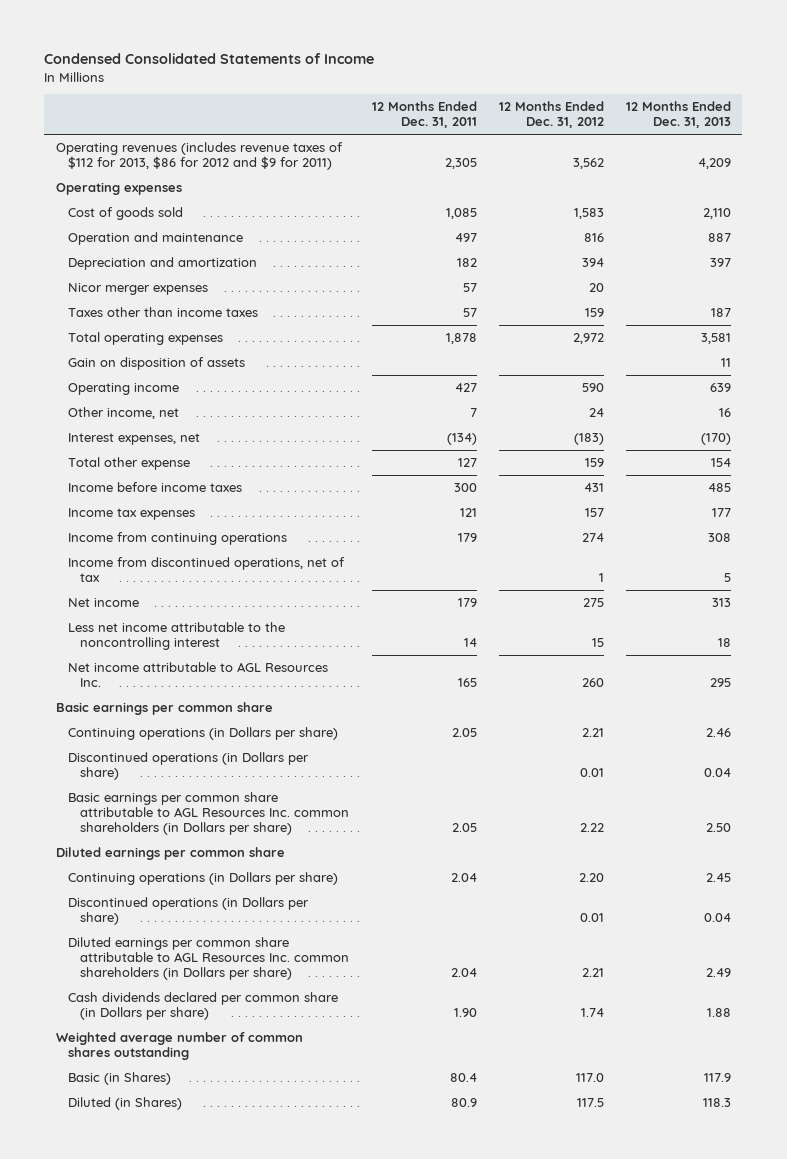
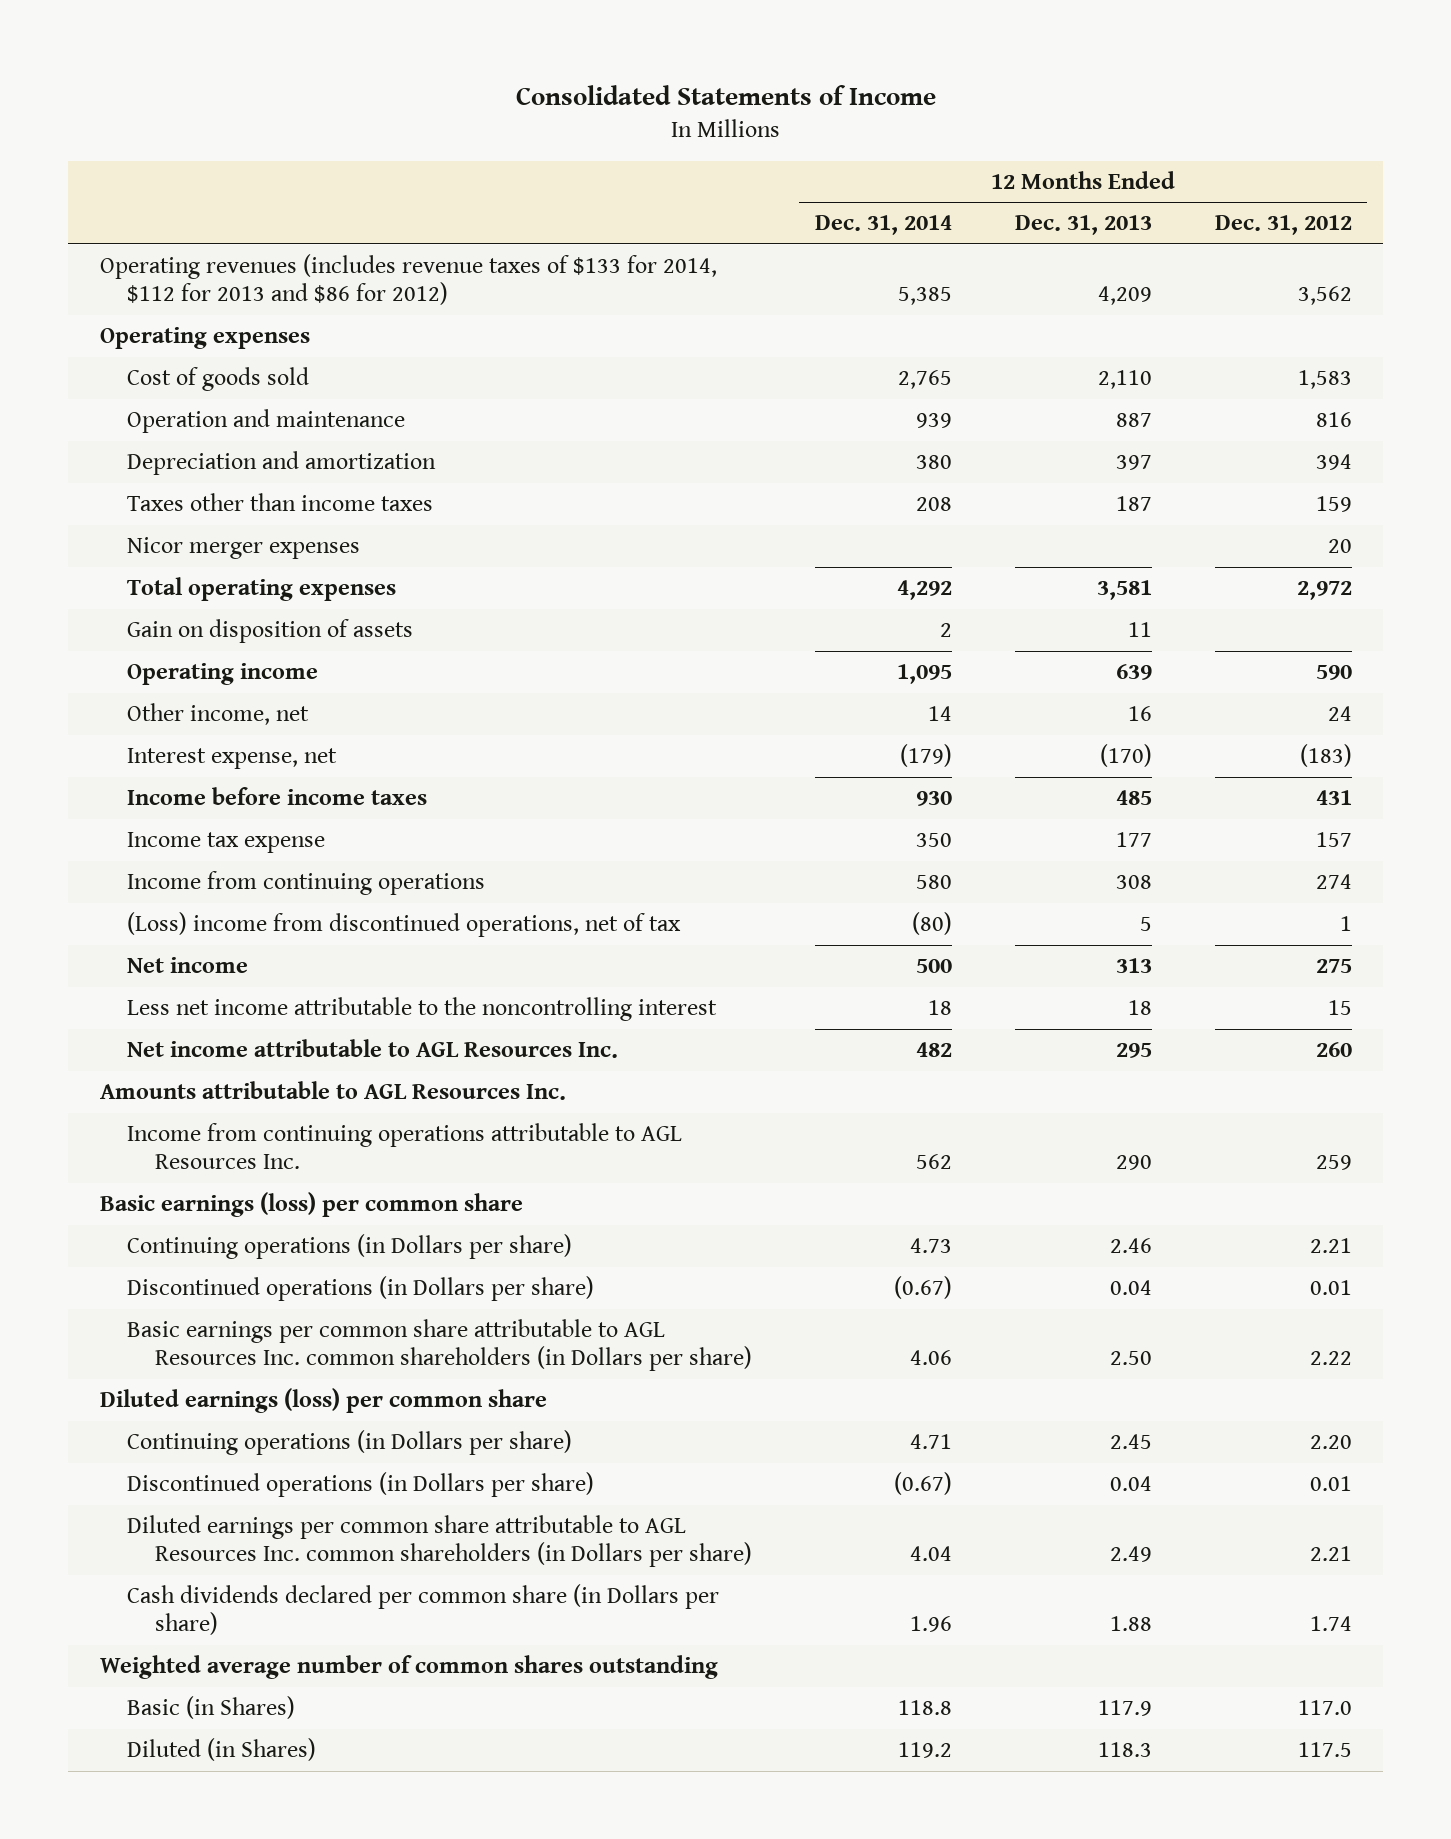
- Condensed Consolidated Statements of Income
+ Consolidated Statements of Income
- | 12 Months Ended Dec. 31, 2011 | 12 Months Ended Dec. 31, 2012 | 12 Months Ended Dec. 31, 2013
+ | 12 Months Ended Dec. 31, 2014 | 12 Months Ended Dec. 31, 2013 | 12 Months Ended Dec. 31, 2012
- Operating revenues (includes revenue taxes of $112 for 2013, $86 for 2012 and $9 for 2011) | 2,305 | 3,562 | 4,209
+ Operating revenues (includes revenue taxes of $133 for 2014, $112 for 2013 and $86 for 2012) | 5,385 | 4,209 | 3,562
moved down: Nicor merger expenses | | | 20
- Interest expenses, net | (134) | (183) | (170)
- Total other expense | 127 | 159 | 154
+ Interest expense, net | (179) | (170) | (183)
- Income tax expenses | 121 | 157 | 177
+ Income tax expense | 350 | 177 | 157
- Income from discontinued operations, net of tax | | 1 | 5
+ (Loss) income from discontinued operations, net of tax | (80) | 5 | 1
- Basic earnings per common share
+ Amounts attributable to AGL Resources Inc.
+ Income from continuing operations attributable to AGL Resources Inc. | 562 | 290 | 259
+ Basic earnings (loss) per common share
- Diluted earnings per common share
+ Diluted earnings (loss) per common share

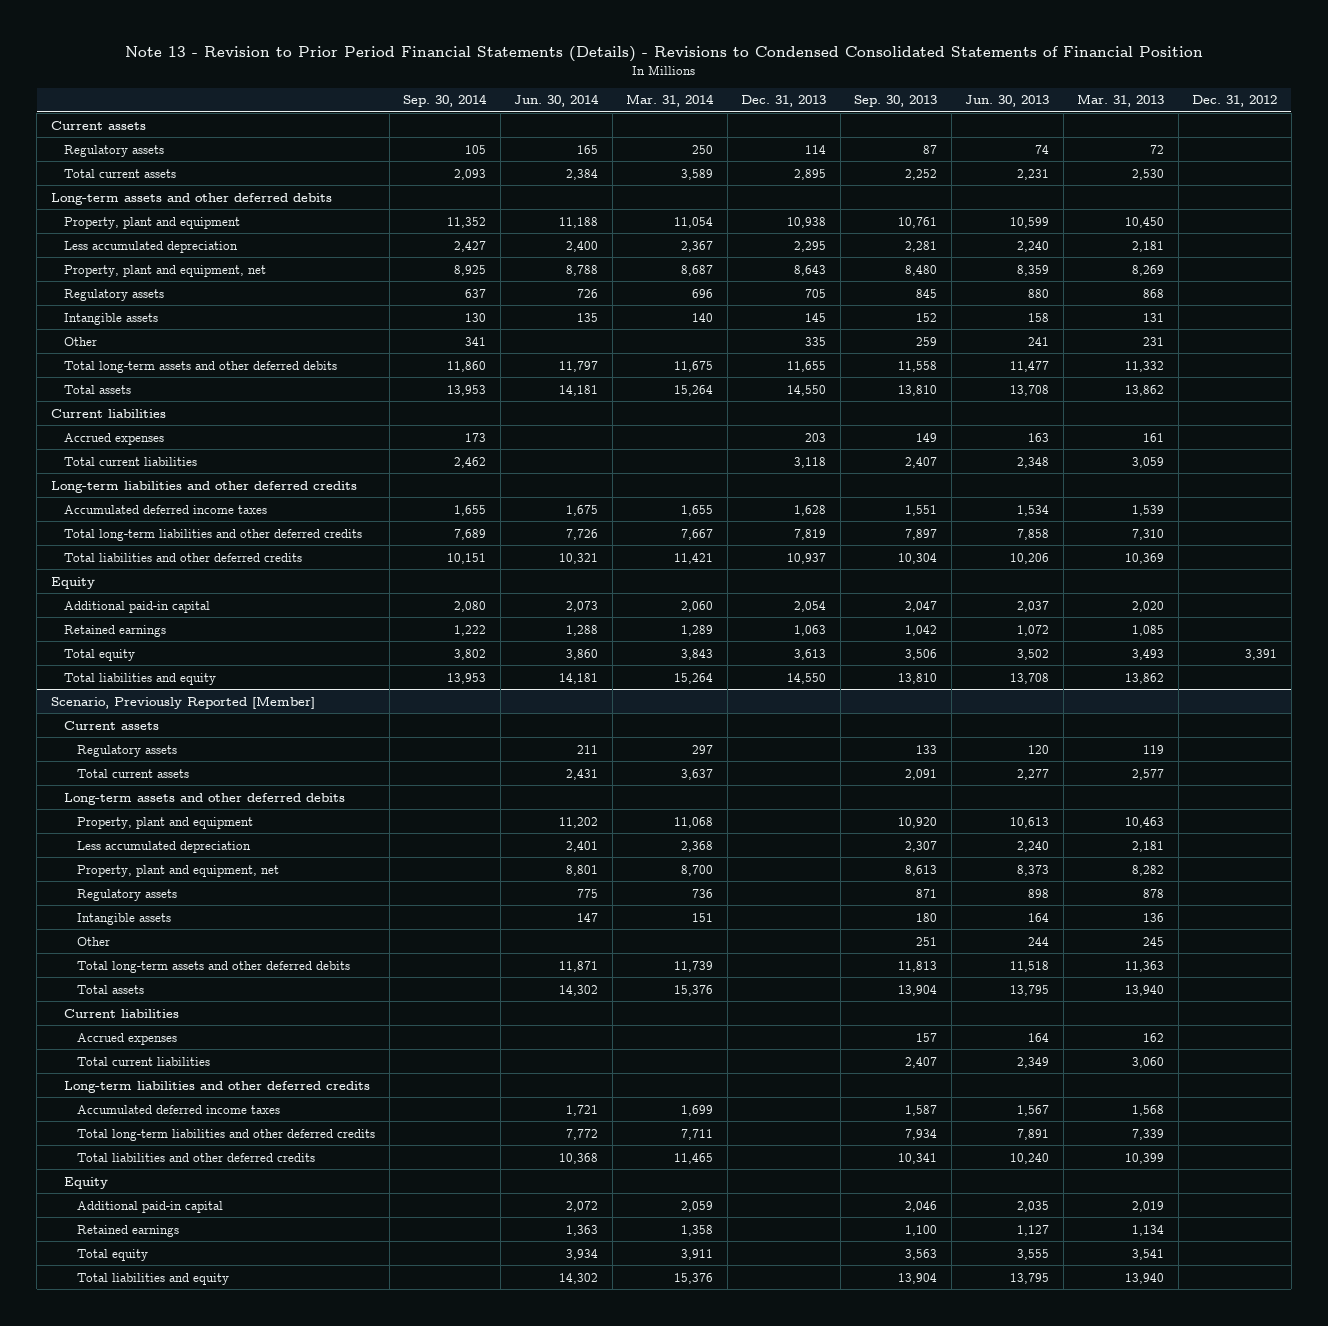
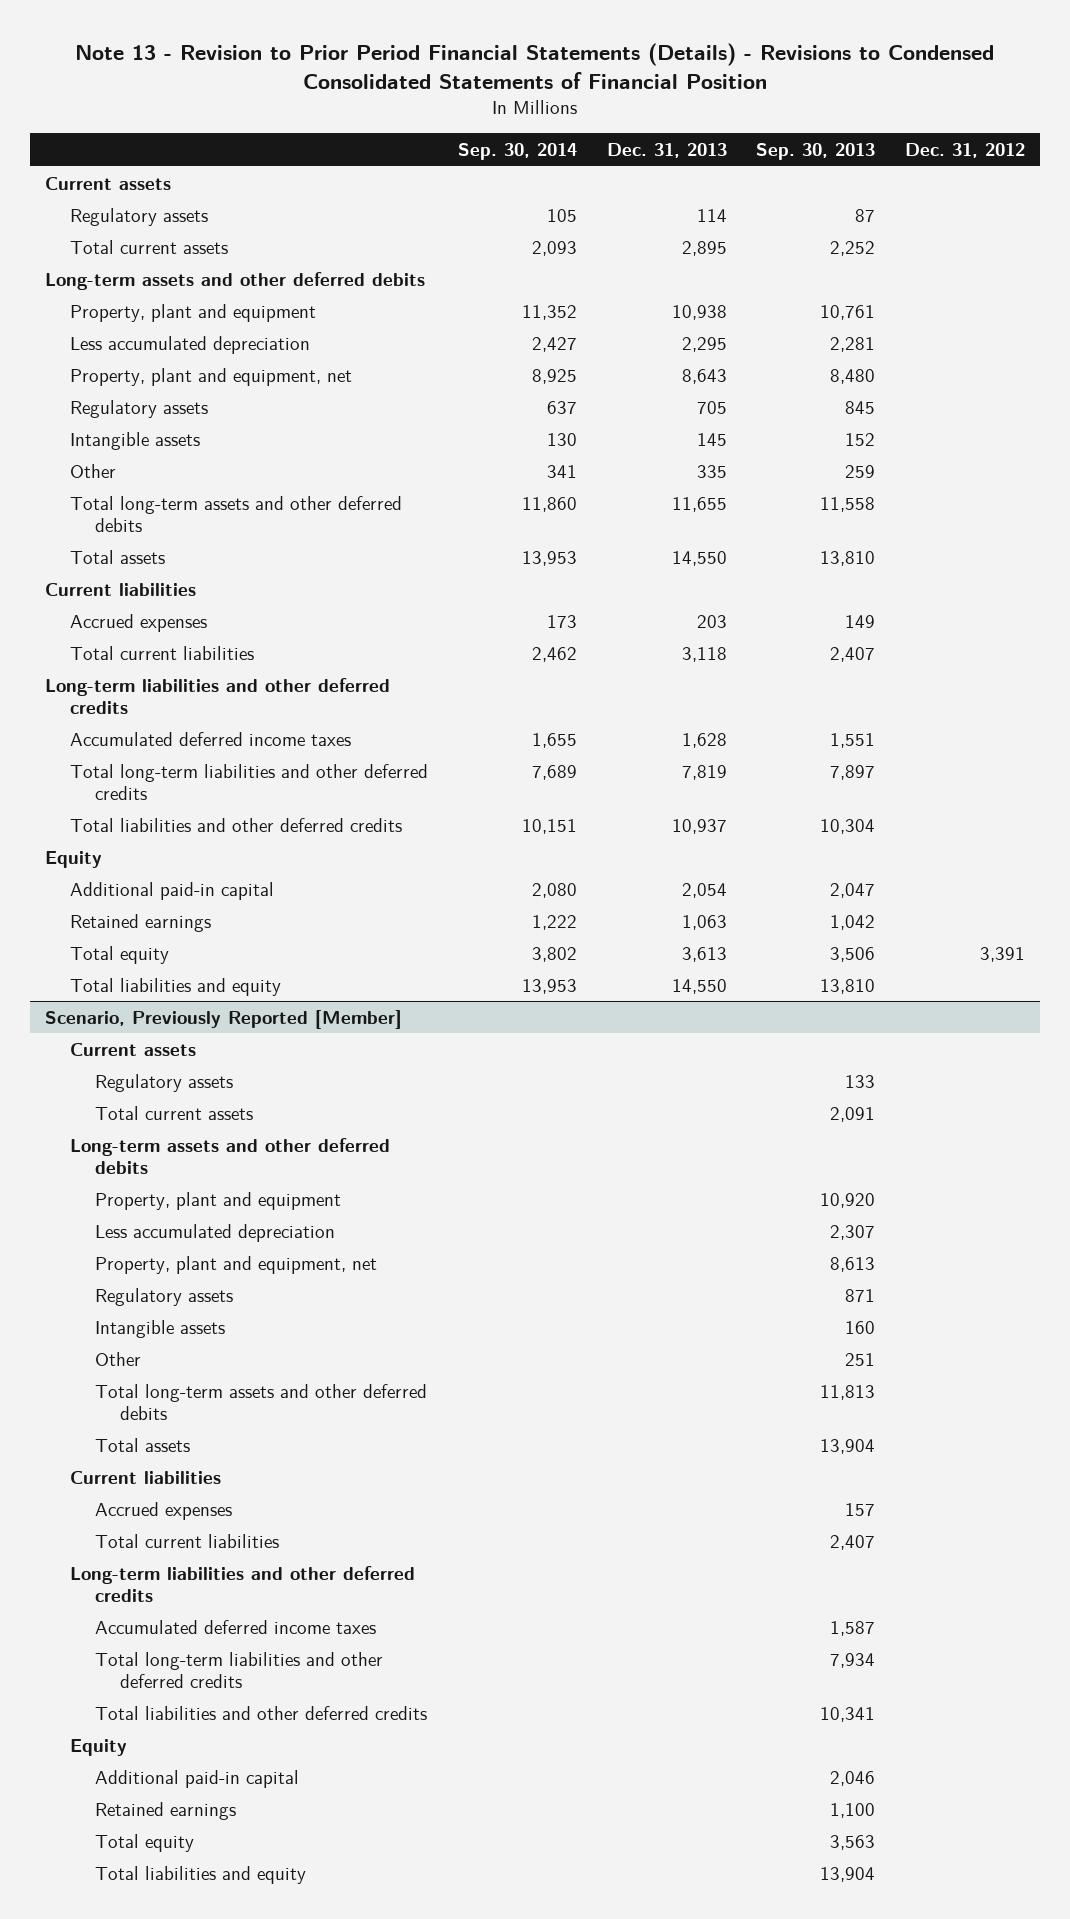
- | Sep. 30, 2014 | Jun. 30, 2014 | Mar. 31, 2014 | Dec. 31, 2013 | Sep. 30, 2013 | Jun. 30, 2013 | Mar. 31, 2013 | Dec. 31, 2012
+ | Sep. 30, 2014 | Dec. 31, 2013 | Sep. 30, 2013 | Dec. 31, 2012
@ Scenario, Previously Reported [Member]
- Intangible assets | | 147 | 151 | | 180 | 164 | 136 |
+ Intangible assets | | | 160 |

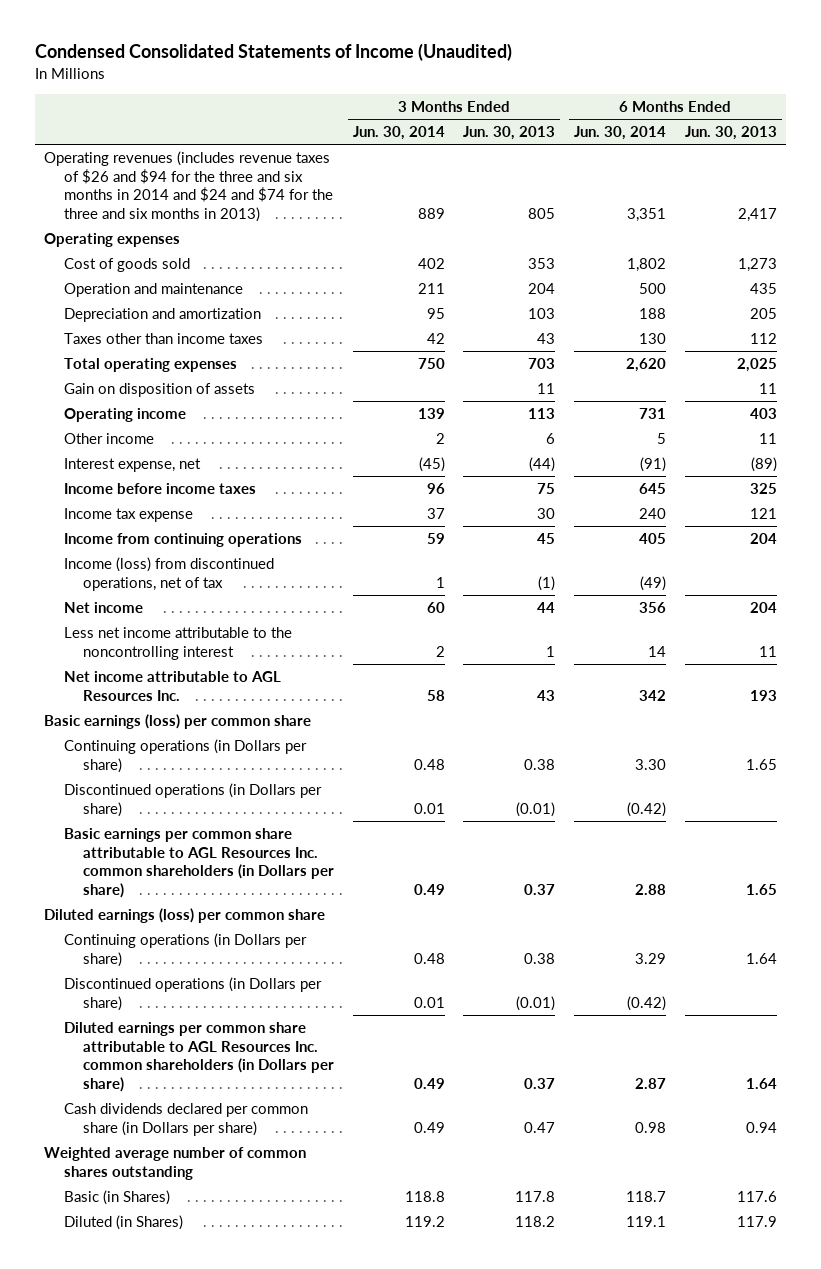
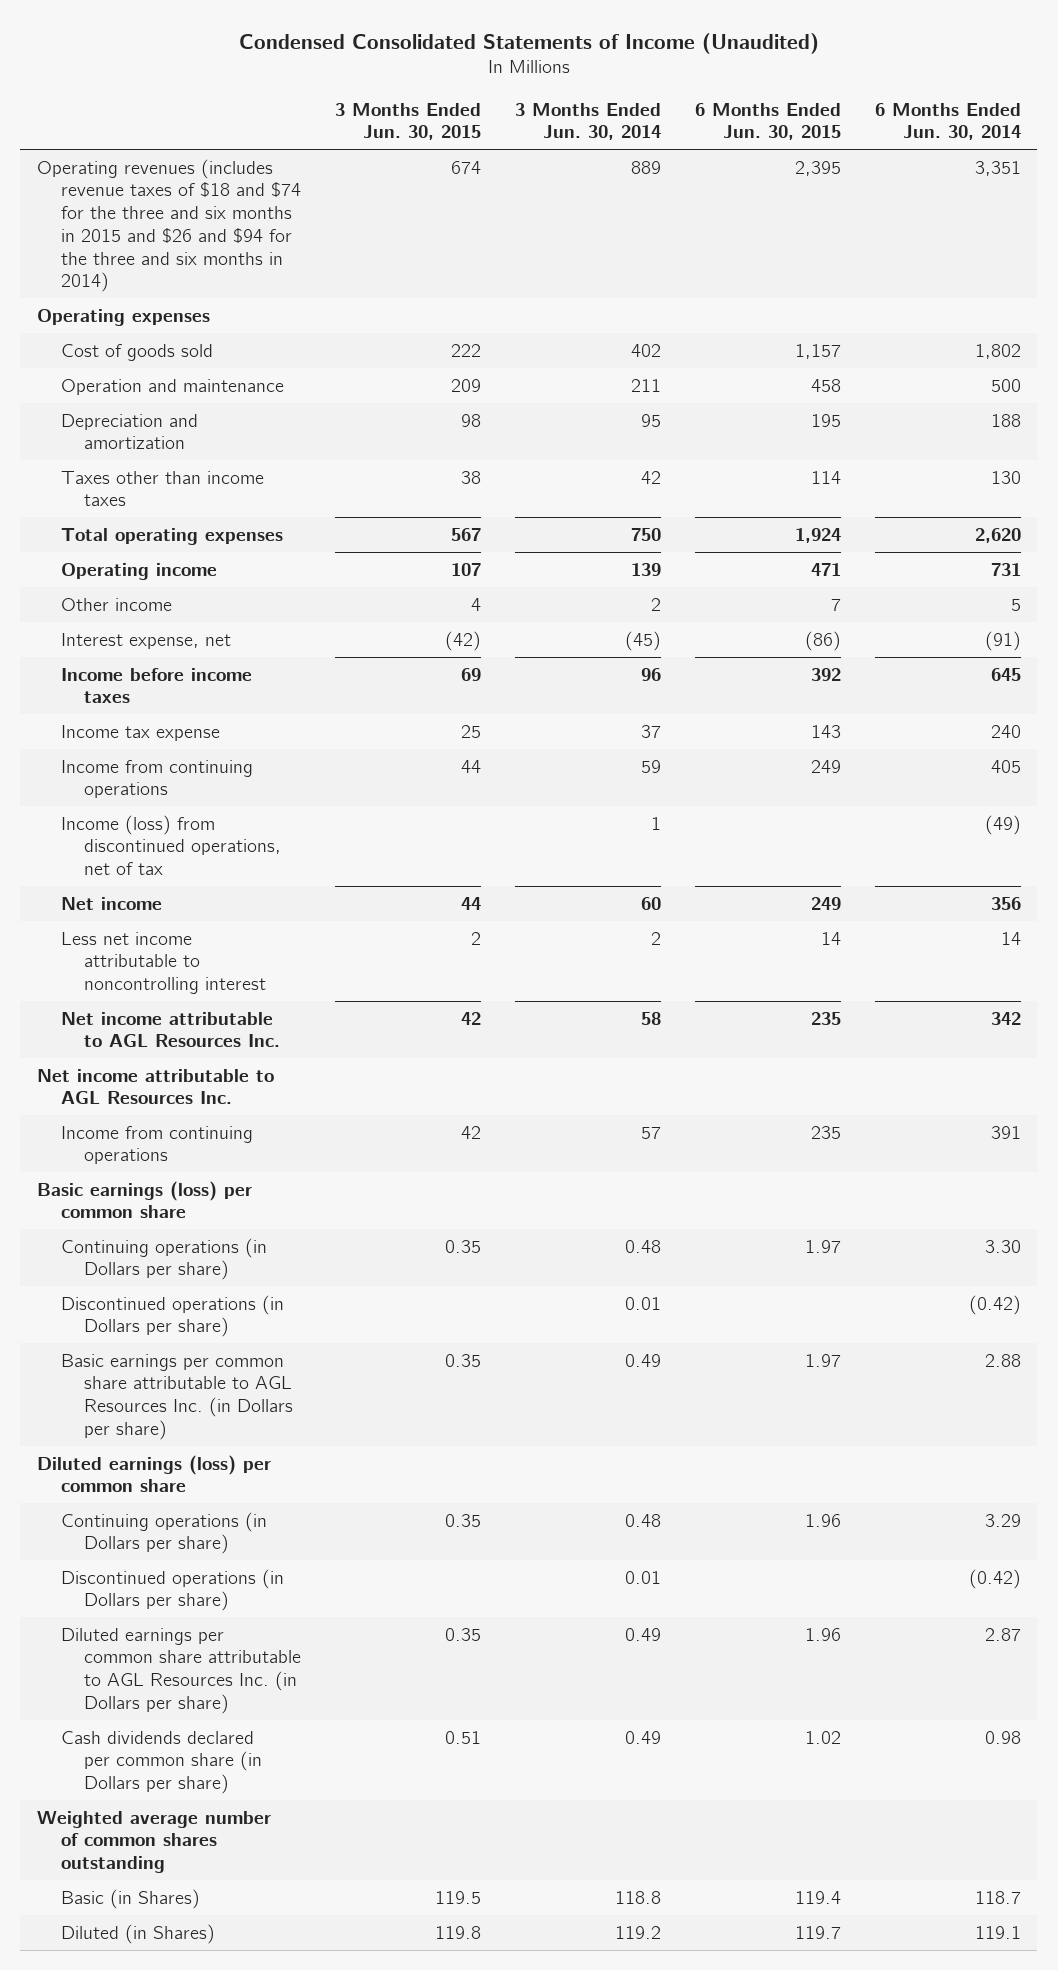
- | 3 Months Ended Jun. 30, 2014 | 3 Months Ended Jun. 30, 2013 | 6 Months Ended Jun. 30, 2014 | 6 Months Ended Jun. 30, 2013
+ | 3 Months Ended Jun. 30, 2015 | 3 Months Ended Jun. 30, 2014 | 6 Months Ended Jun. 30, 2015 | 6 Months Ended Jun. 30, 2014
- Operating revenues (includes revenue taxes of $26 and $94 for the three and six months in 2014 and $24 and $74 for the three and six months in 2013) | 889 | 805 | 3,351 | 2,417
+ Operating revenues (includes revenue taxes of $18 and $74 for the three and six months in 2015 and $26 and $94 for the three and six months in 2014) | 674 | 889 | 2,395 | 3,351
- Gain on disposition of assets | | 11 | | 11
- Less net income attributable to the noncontrolling interest | 2 | 1 | 14 | 11
+ Less net income attributable to noncontrolling interest | 2 | 2 | 14 | 14
+ Net income attributable to AGL Resources Inc.
+ Income from continuing operations | 42 | 57 | 235 | 391
- Basic earnings per common share attributable to AGL Resources Inc. common shareholders (in Dollars per share) | 0.49 | 0.37 | 2.88 | 1.65
+ Basic earnings per common share attributable to AGL Resources Inc. (in Dollars per share) | 0.35 | 0.49 | 1.97 | 2.88
- Diluted earnings per common share attributable to AGL Resources Inc. common shareholders (in Dollars per share) | 0.49 | 0.37 | 2.87 | 1.64
+ Diluted earnings per common share attributable to AGL Resources Inc. (in Dollars per share) | 0.35 | 0.49 | 1.96 | 2.87

